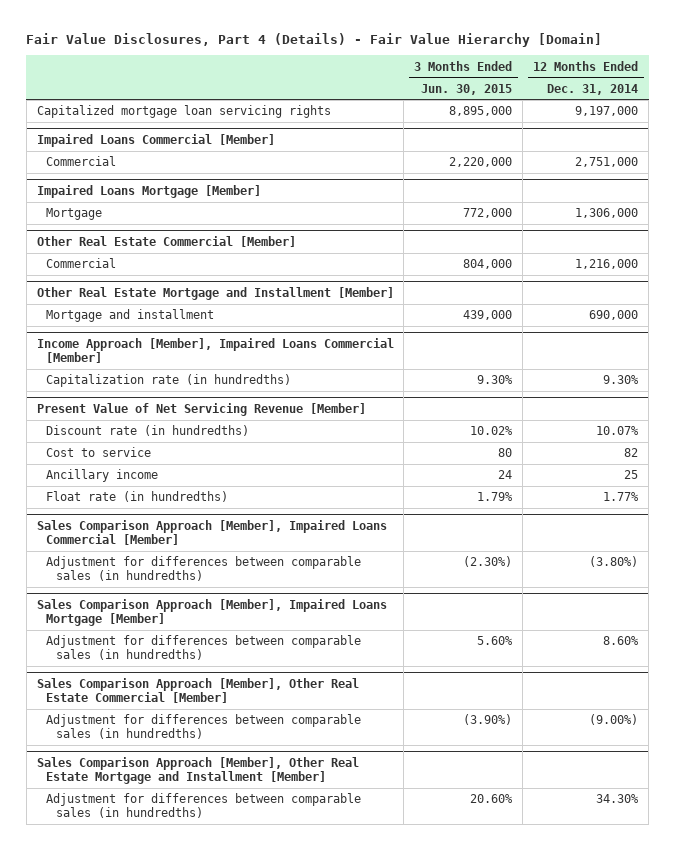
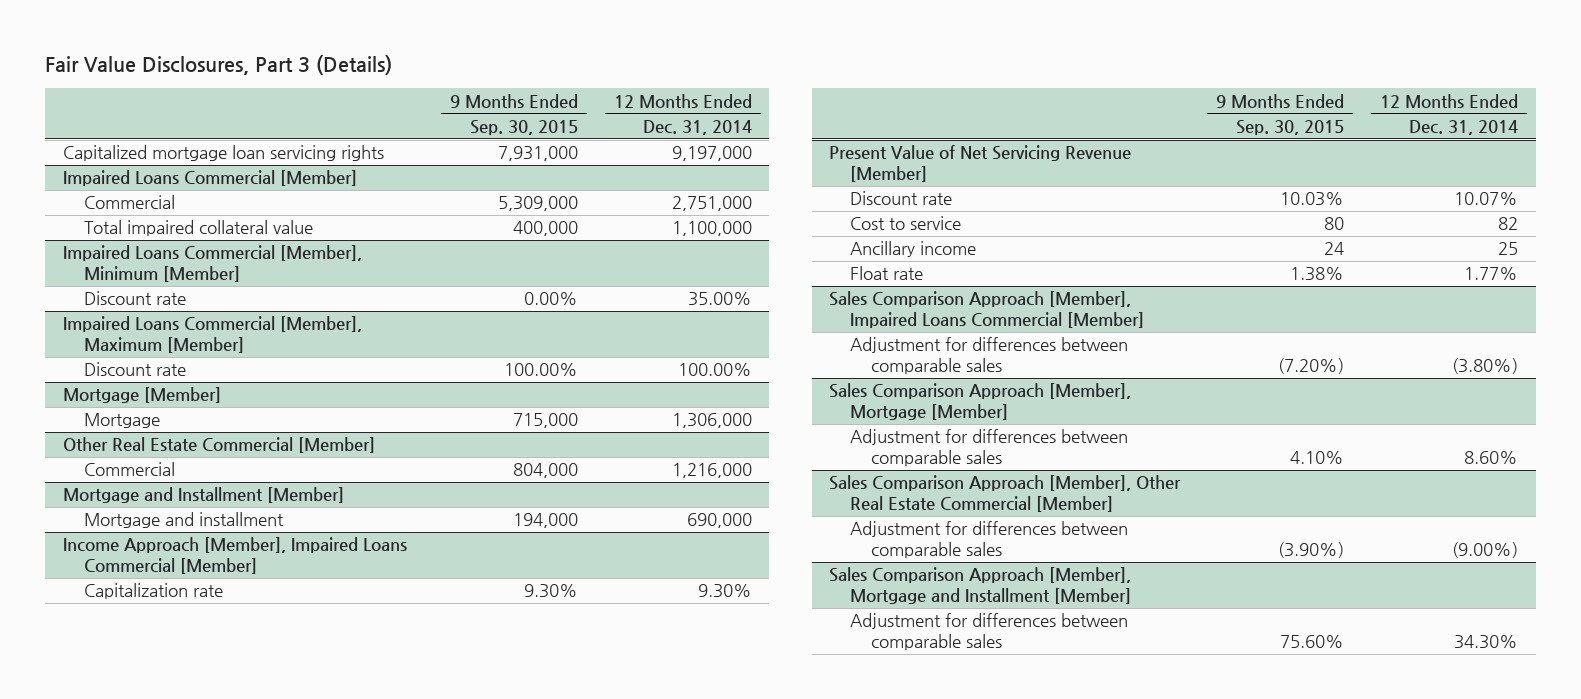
- Fair Value Disclosures, Part 4 (Details) - Fair Value Hierarchy [Domain]
+ Fair Value Disclosures, Part 3 (Details)
- | 3 Months Ended Jun. 30, 2015 | 12 Months Ended Dec. 31, 2014
+ | 9 Months Ended Sep. 30, 2015 | 12 Months Ended Dec. 31, 2014
- Impaired Loans Mortgage [Member]
@ Impaired Loans Commercial [Member]
+ Total impaired collateral value | 400,000 | 1,100,000
+ Impaired Loans Commercial [Member], Minimum [Member]
+ Discount rate | 0.00% | 35.00%
+ Impaired Loans Commercial [Member], Maximum [Member]
+ Discount rate | 100.00% | 100.00%
+ Mortgage [Member]
- Other Real Estate Mortgage and Installment [Member]
+ Mortgage and Installment [Member]
@ Income Approach [Member], Impaired Loans Commercial [Member]
- Capitalization rate (in hundredths) | 9.30% | 9.30%
+ Capitalization rate | 9.30% | 9.30%
@ Present Value of Net Servicing Revenue [Member]
- Discount rate (in hundredths) | 10.02% | 10.07%
+ Discount rate | 10.03% | 10.07%
- Float rate (in hundredths) | 1.79% | 1.77%
+ Float rate | 1.38% | 1.77%
@ Sales Comparison Approach [Member], Impaired Loans Commercial [Member]
- Adjustment for differences between comparable sales (in hundredths) | (2.30%) | (3.80%)
- Sales Comparison Approach [Member], Impaired Loans Mortgage [Member]
- Adjustment for differences between comparable sales (in hundredths) | 5.60% | 8.60%
@ Sales Comparison Approach [Member], Impaired Loans Commercial [Member]
+ Adjustment for differences between comparable sales | (7.20%) | (3.80%)
+ Sales Comparison Approach [Member], Mortgage [Member]
+ Adjustment for differences between comparable sales | 4.10% | 8.60%
@ Sales Comparison Approach [Member], Other Real Estate Commercial [Member]
- Adjustment for differences between comparable sales (in hundredths) | (3.90%) | (9.00%)
- Sales Comparison Approach [Member], Other Real Estate Mortgage and Installment [Member]
- Adjustment for differences between comparable sales (in hundredths) | 20.60% | 34.30%
@ Sales Comparison Approach [Member], Other Real Estate Commercial [Member]
+ Adjustment for differences between comparable sales | (3.90%) | (9.00%)
+ Sales Comparison Approach [Member], Mortgage and Installment [Member]
+ Adjustment for differences between comparable sales | 75.60% | 34.30%

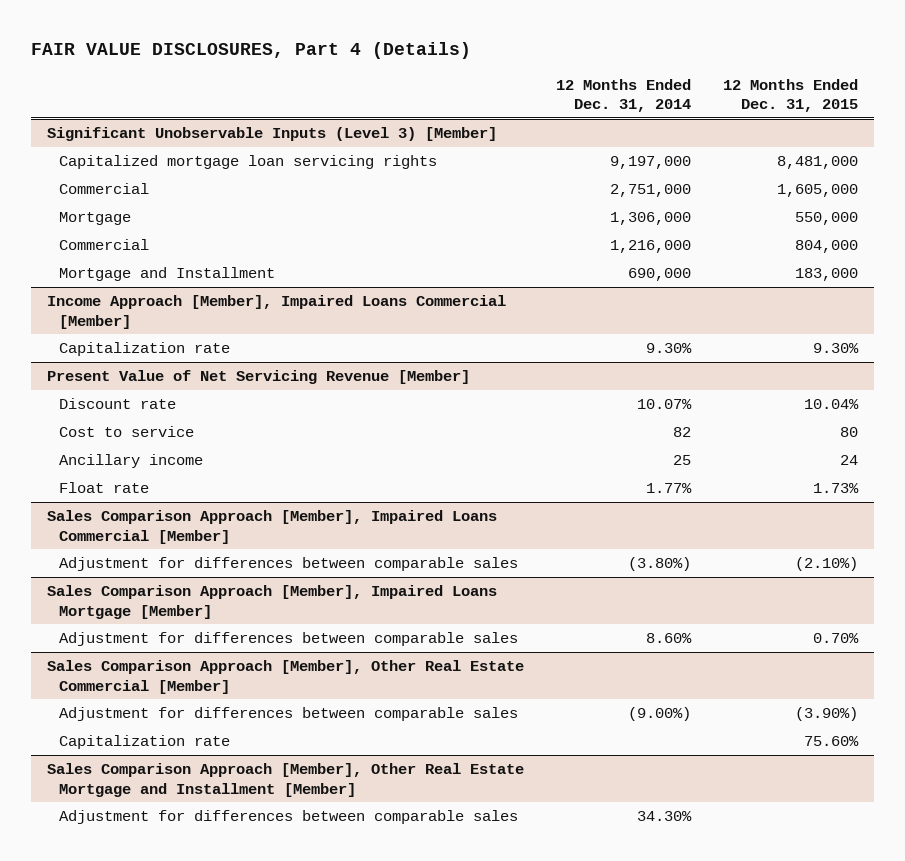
- Fair Value Disclosures, Part 3 (Details)
+ FAIR VALUE DISCLOSURES, Part 4 (Details)
- | 9 Months Ended Sep. 30, 2015 | 12 Months Ended Dec. 31, 2014
+ | 12 Months Ended Dec. 31, 2014 | 12 Months Ended Dec. 31, 2015
+ Significant Unobservable Inputs (Level 3) [Member]
- Impaired Loans Commercial [Member]
- Total impaired collateral value | 400,000 | 1,100,000
- Impaired Loans Commercial [Member], Minimum [Member]
- Discount rate | 0.00% | 35.00%
- Impaired Loans Commercial [Member], Maximum [Member]
- Discount rate | 100.00% | 100.00%
- Mortgage [Member]
- Other Real Estate Commercial [Member]
- Mortgage and Installment [Member]
- Mortgage and installment | 194,000 | 690,000
+ Mortgage and Installment | 690,000 | 183,000
- Sales Comparison Approach [Member], Mortgage [Member]
+ Sales Comparison Approach [Member], Impaired Loans Mortgage [Member]
- Sales Comparison Approach [Member], Mortgage and Installment [Member]
@ Sales Comparison Approach [Member], Other Real Estate Commercial [Member]
+ Capitalization rate | | 75.60%
+ Sales Comparison Approach [Member], Other Real Estate Mortgage and Installment [Member]

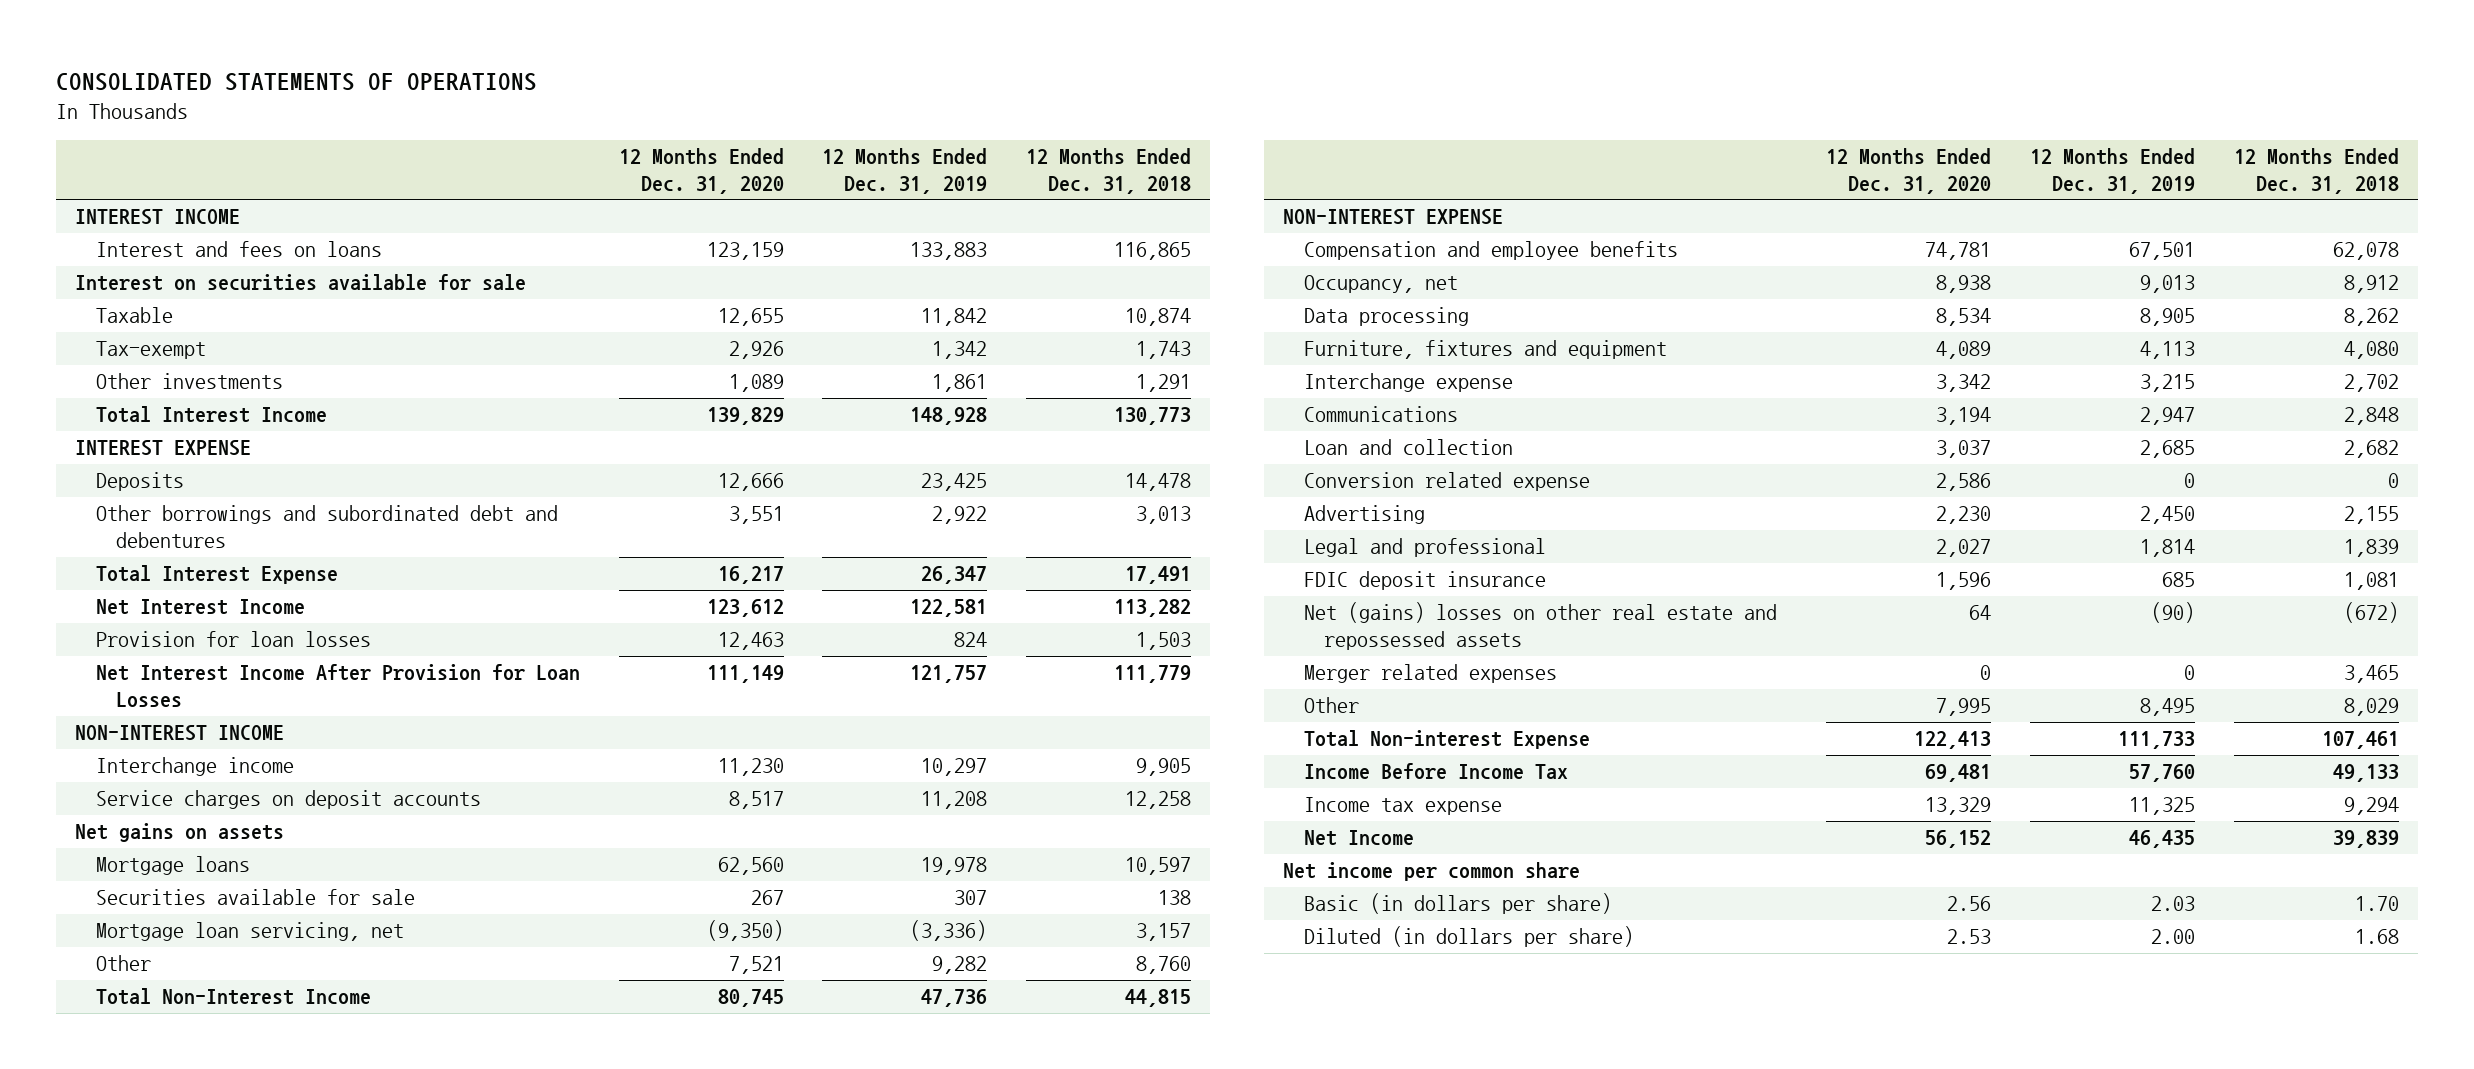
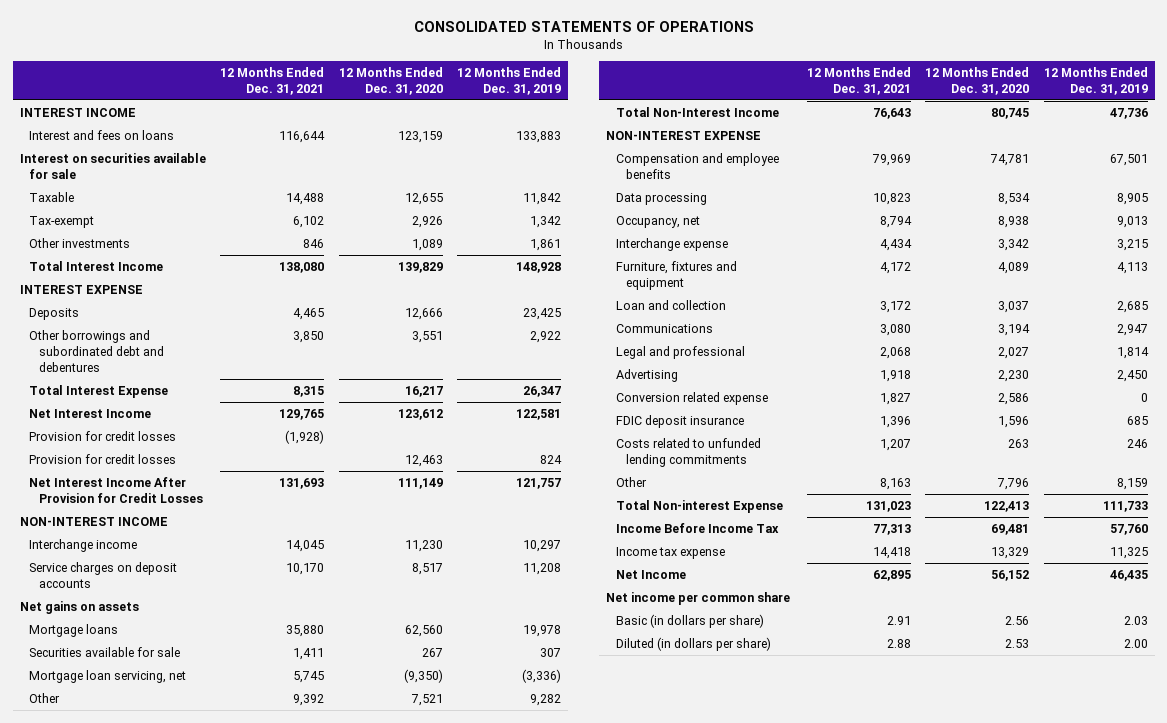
- | 12 Months Ended Dec. 31, 2020 | 12 Months Ended Dec. 31, 2019 | 12 Months Ended Dec. 31, 2018
+ | 12 Months Ended Dec. 31, 2021 | 12 Months Ended Dec. 31, 2020 | 12 Months Ended Dec. 31, 2019
- Provision for loan losses | 12,463 | 824 | 1,503
- Net Interest Income After Provision for Loan Losses | 111,149 | 121,757 | 111,779
+ Provision for credit losses | (1,928) | |
+ Provision for credit losses | | 12,463 | 824
+ Net Interest Income After Provision for Credit Losses | 131,693 | 111,149 | 121,757
moved down: Occupancy, net | 8,794 | 8,938 | 9,013
moved down: Furniture, fixtures and equipment | 4,172 | 4,089 | 4,113
moved down: Communications | 3,080 | 3,194 | 2,947
moved down: Advertising | 1,918 | 2,230 | 2,450
moved down: Conversion related expense | 1,827 | 2,586 | 0
- Net (gains) losses on other real estate and repossessed assets | 64 | (90) | (672)
- Merger related expenses | 0 | 0 | 3,465
- Other | 7,995 | 8,495 | 8,029
+ Costs related to unfunded lending commitments | 1,207 | 263 | 246
+ Other | 8,163 | 7,796 | 8,159

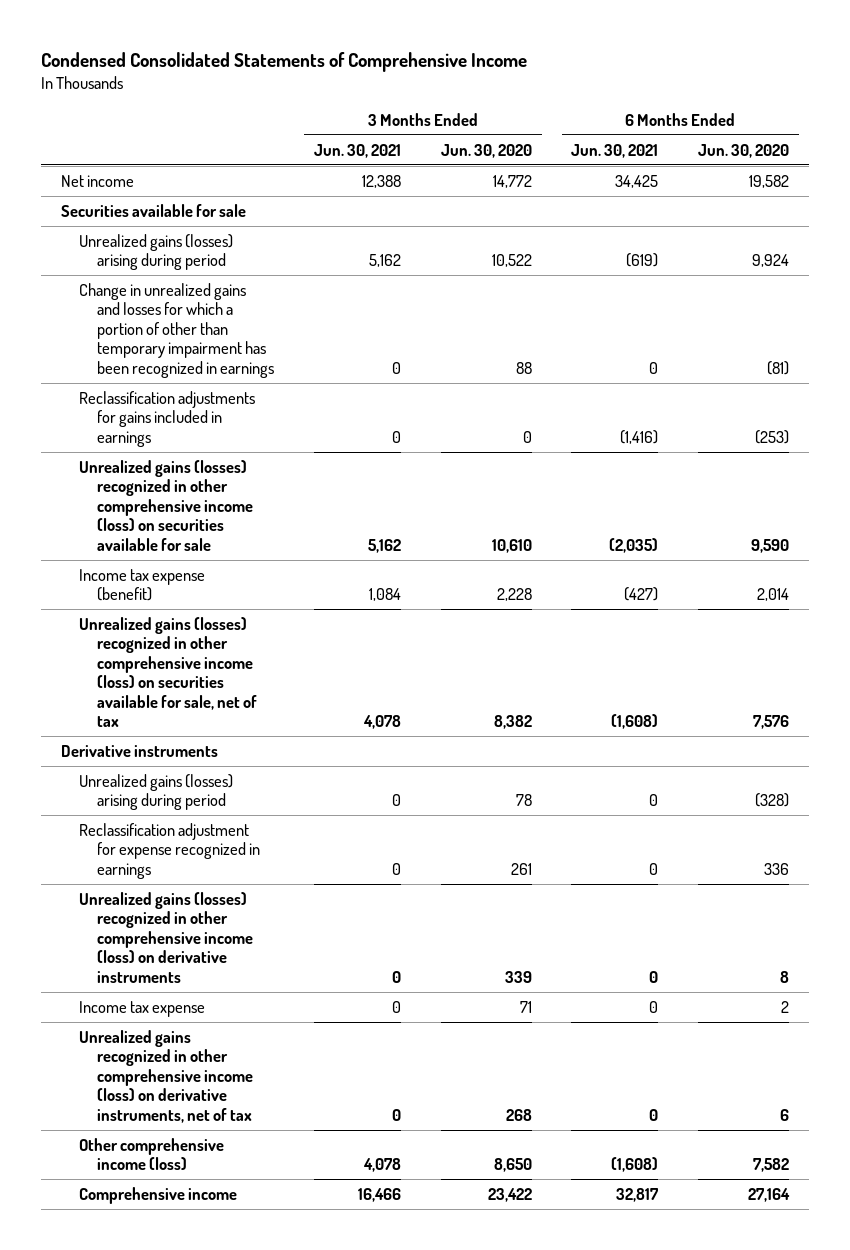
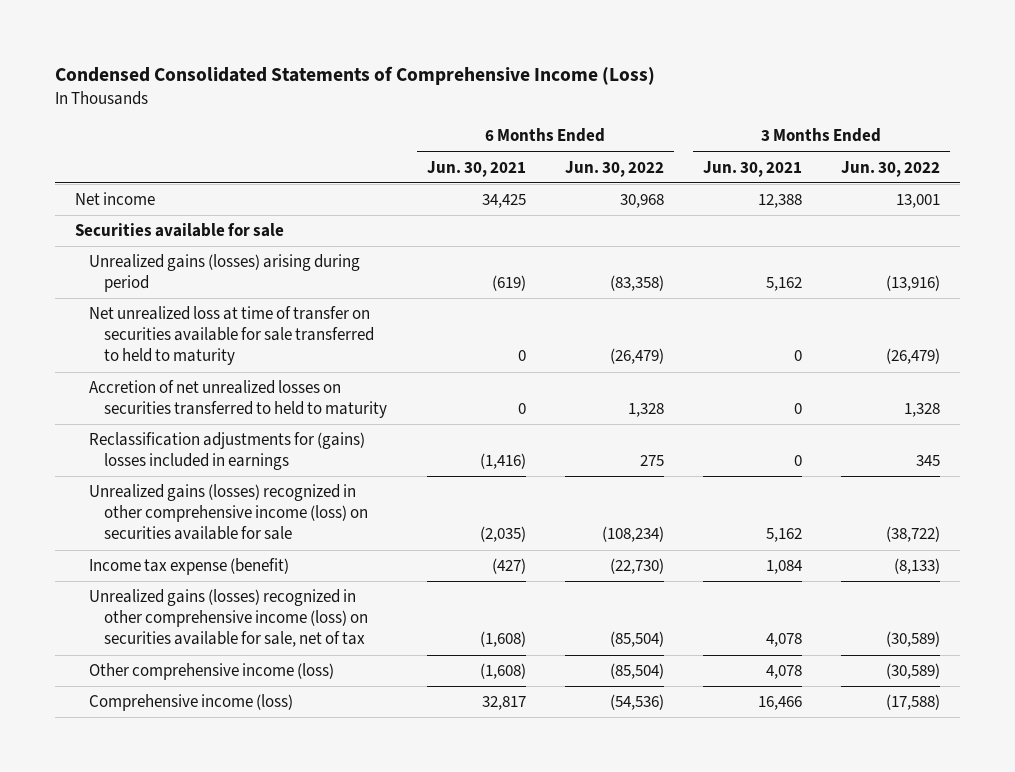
- Condensed Consolidated Statements of Comprehensive Income
+ Condensed Consolidated Statements of Comprehensive Income (Loss)
- | 3 Months Ended Jun. 30, 2021 | 3 Months Ended Jun. 30, 2020 | 6 Months Ended Jun. 30, 2021 | 6 Months Ended Jun. 30, 2020
+ | 6 Months Ended Jun. 30, 2021 | 6 Months Ended Jun. 30, 2022 | 3 Months Ended Jun. 30, 2021 | 3 Months Ended Jun. 30, 2022
- Change in unrealized gains and losses for which a portion of other than temporary impairment has been recognized in earnings | 0 | 88 | 0 | (81)
- Reclassification adjustments for gains included in earnings | 0 | 0 | (1,416) | (253)
+ Net unrealized loss at time of transfer on securities available for sale transferred to held to maturity | 0 | (26,479) | 0 | (26,479)
+ Accretion of net unrealized losses on securities transferred to held to maturity | 0 | 1,328 | 0 | 1,328
+ Reclassification adjustments for (gains) losses included in earnings | (1,416) | 275 | 0 | 345
- Derivative instruments
- Unrealized gains (losses) arising during period | 0 | 78 | 0 | (328)
- Reclassification adjustment for expense recognized in earnings | 0 | 261 | 0 | 336
- Unrealized gains (losses) recognized in other comprehensive income (loss) on derivative instruments | 0 | 339 | 0 | 8
- Income tax expense | 0 | 71 | 0 | 2
- Unrealized gains recognized in other comprehensive income (loss) on derivative instruments, net of tax | 0 | 268 | 0 | 6
- Comprehensive income | 16,466 | 23,422 | 32,817 | 27,164
+ Comprehensive income (loss) | 32,817 | (54,536) | 16,466 | (17,588)

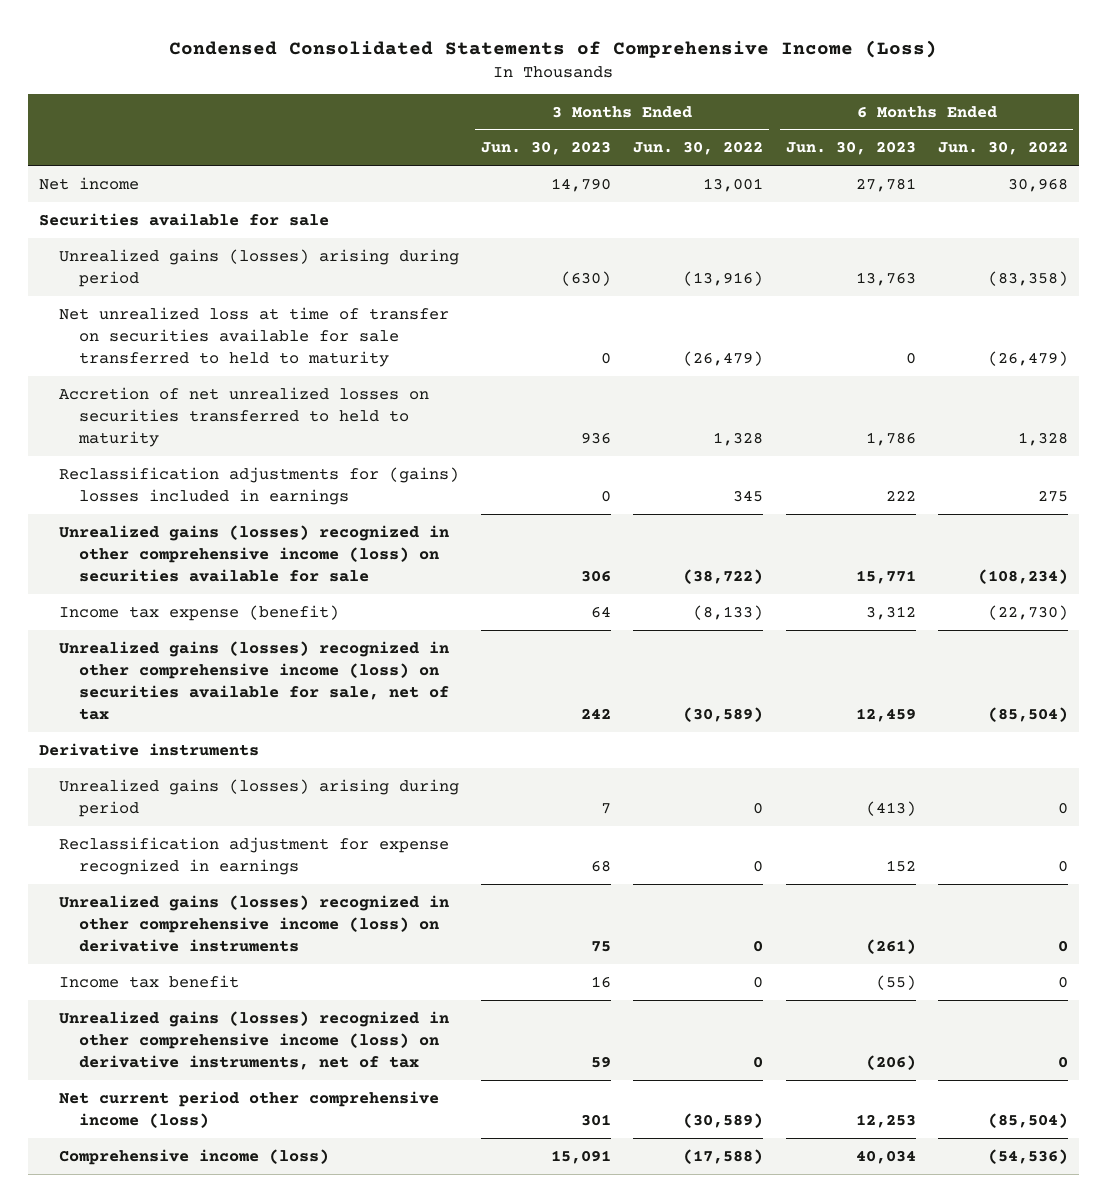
- | 6 Months Ended Jun. 30, 2021 | 6 Months Ended Jun. 30, 2022 | 3 Months Ended Jun. 30, 2021 | 3 Months Ended Jun. 30, 2022
+ | 3 Months Ended Jun. 30, 2023 | 3 Months Ended Jun. 30, 2022 | 6 Months Ended Jun. 30, 2023 | 6 Months Ended Jun. 30, 2022
- Other comprehensive income (loss) | (1,608) | (85,504) | 4,078 | (30,589)
+ Derivative instruments
+ Unrealized gains (losses) arising during period | 7 | 0 | (413) | 0
+ Reclassification adjustment for expense recognized in earnings | 68 | 0 | 152 | 0
+ Unrealized gains (losses) recognized in other comprehensive income (loss) on derivative instruments | 75 | 0 | (261) | 0
+ Income tax benefit | 16 | 0 | (55) | 0
+ Unrealized gains (losses) recognized in other comprehensive income (loss) on derivative instruments, net of tax | 59 | 0 | (206) | 0
+ Net current period other comprehensive income (loss) | 301 | (30,589) | 12,253 | (85,504)

